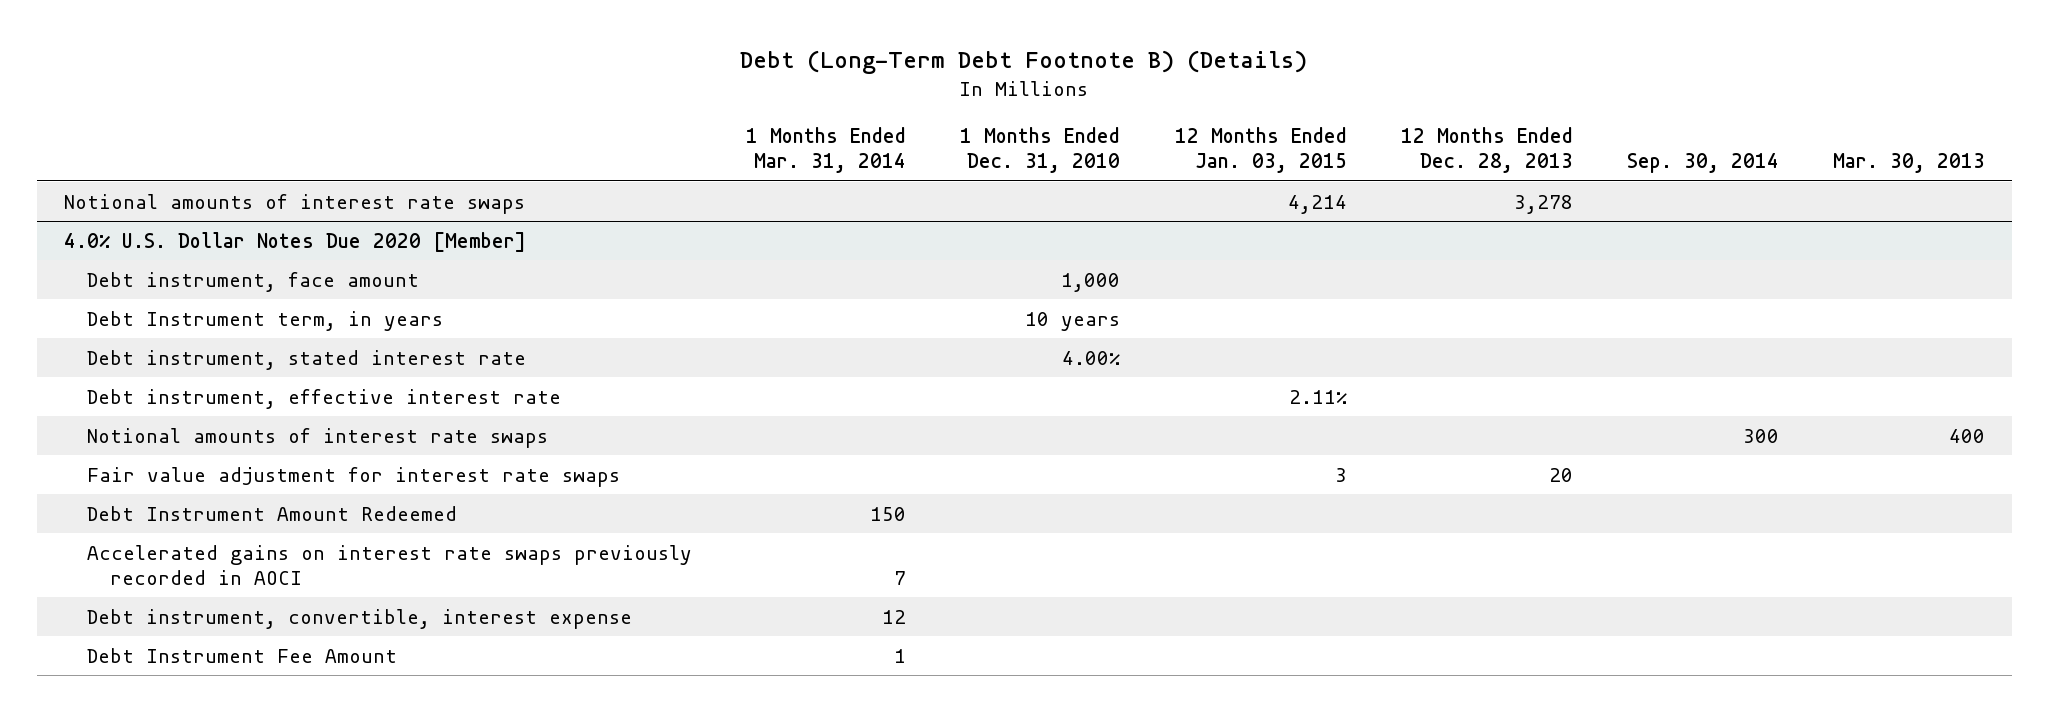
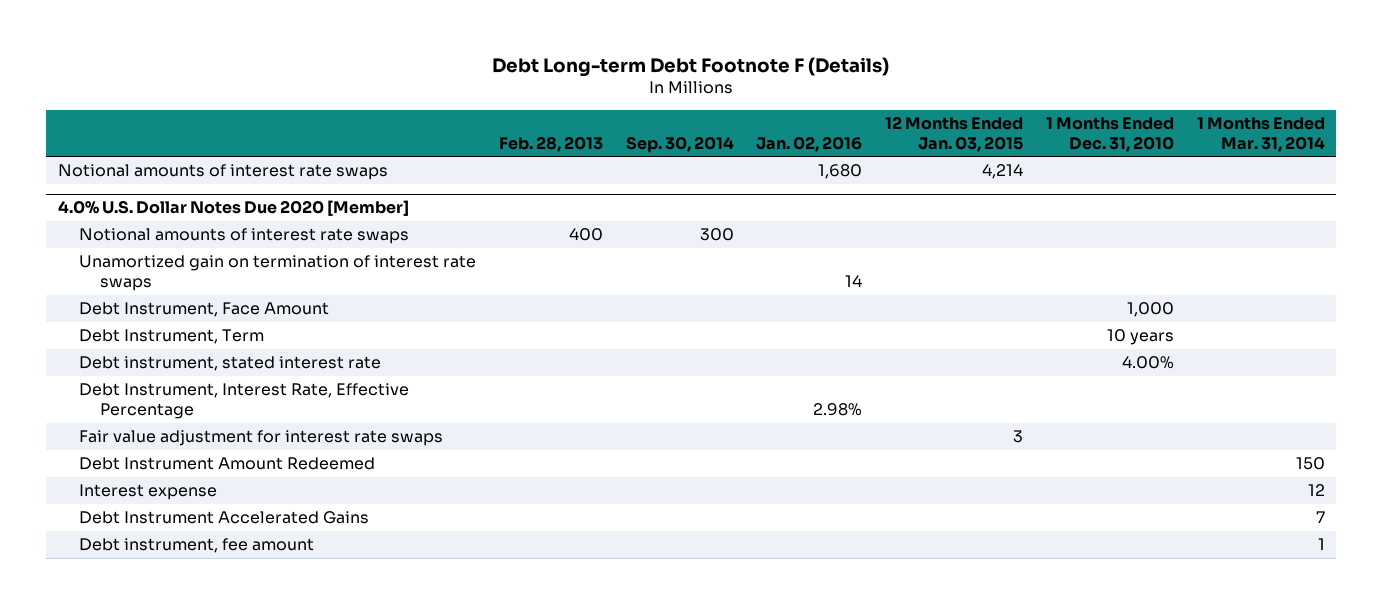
- Debt (Long-Term Debt Footnote B) (Details)
+ Debt Long-term Debt Footnote F (Details)
- | 1 Months Ended Mar. 31, 2014 | 1 Months Ended Dec. 31, 2010 | 12 Months Ended Jan. 03, 2015 | 12 Months Ended Dec. 28, 2013 | Sep. 30, 2014 | Mar. 30, 2013
+ | Feb. 28, 2013 | Sep. 30, 2014 | Jan. 02, 2016 | 12 Months Ended Jan. 03, 2015 | 1 Months Ended Dec. 31, 2010 | 1 Months Ended Mar. 31, 2014
@ 4.0% U.S. Dollar Notes Due 2020 [Member]
- Debt instrument, face amount | | 1,000 | | | |
- Debt Instrument term, in years | | 10 years | | | |
- Debt instrument, effective interest rate | | | 2.11% | | |
+ Unamortized gain on termination of interest rate swaps | | | 14 | | |
+ Debt Instrument, Face Amount | | | | | 1,000 |
+ Debt Instrument, Term | | | | | 10 years |
moved down: Debt instrument, stated interest rate | | | | | 4.00% |
+ Debt Instrument, Interest Rate, Effective Percentage | | | 2.98% | | |
- Accelerated gains on interest rate swaps previously recorded in AOCI | 7 | | | | |
- Debt instrument, convertible, interest expense | 12 | | | | |
- Debt Instrument Fee Amount | 1 | | | | |
+ Interest expense | | | | | | 12
+ Debt Instrument Accelerated Gains | | | | | | 7
+ Debt instrument, fee amount | | | | | | 1

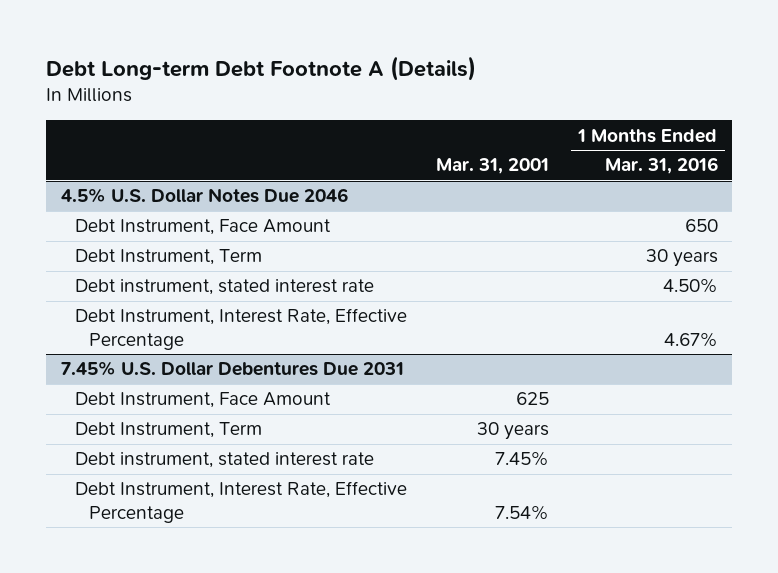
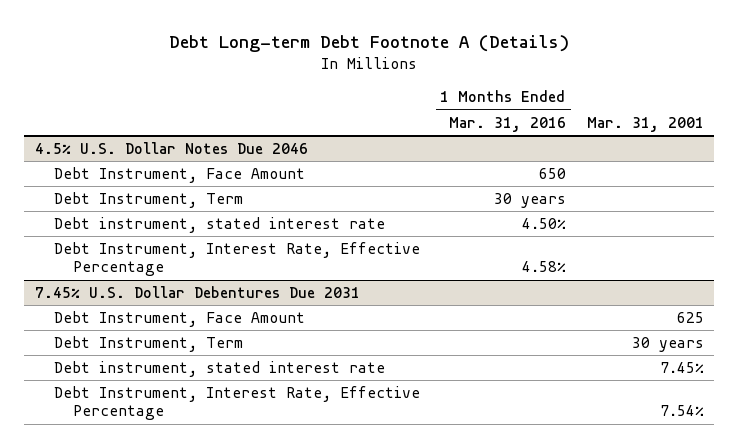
- | Mar. 31, 2001 | 1 Months Ended Mar. 31, 2016
+ | 1 Months Ended Mar. 31, 2016 | Mar. 31, 2001
@ 4.5% U.S. Dollar Notes Due 2046
- Debt Instrument, Interest Rate, Effective Percentage | | 4.67%
+ Debt Instrument, Interest Rate, Effective Percentage | 4.58% |

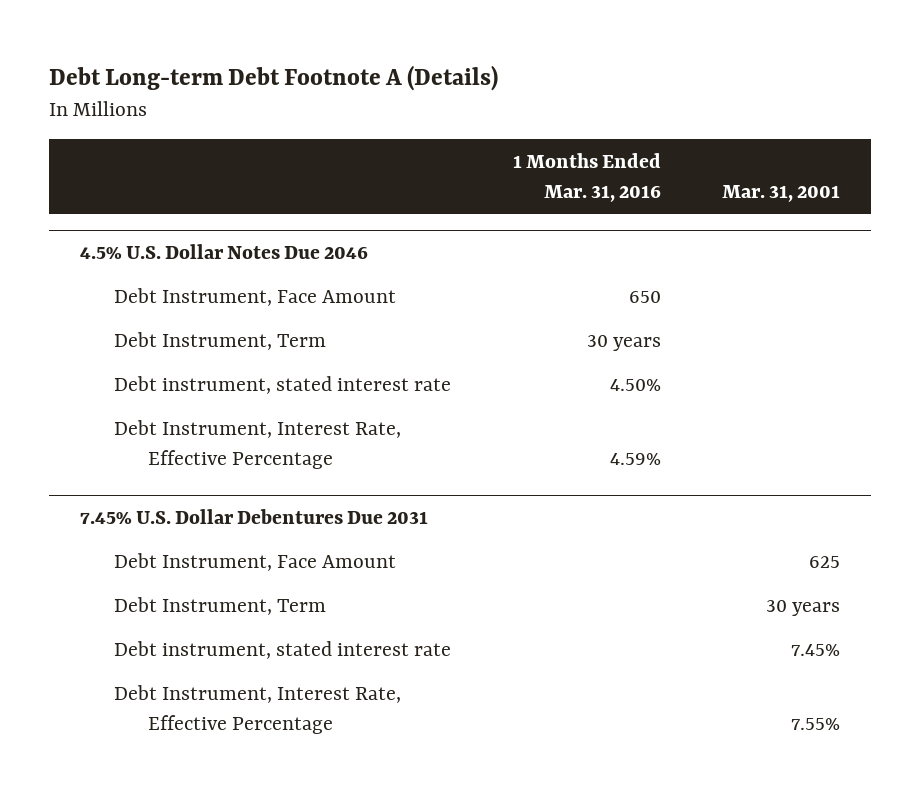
@ 4.5% U.S. Dollar Notes Due 2046
- Debt Instrument, Interest Rate, Effective Percentage | 4.58% |
+ Debt Instrument, Interest Rate, Effective Percentage | 4.59% |
@ 7.45% U.S. Dollar Debentures Due 2031
- Debt Instrument, Interest Rate, Effective Percentage | | 7.54%
+ Debt Instrument, Interest Rate, Effective Percentage | | 7.55%

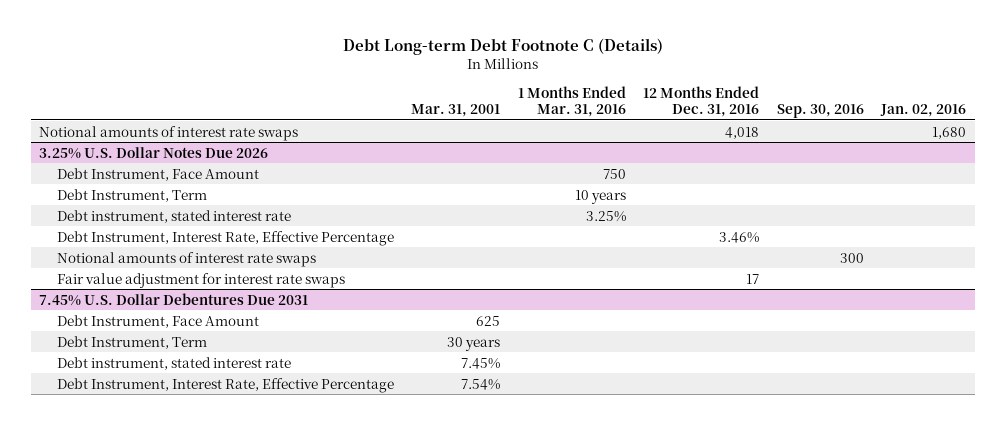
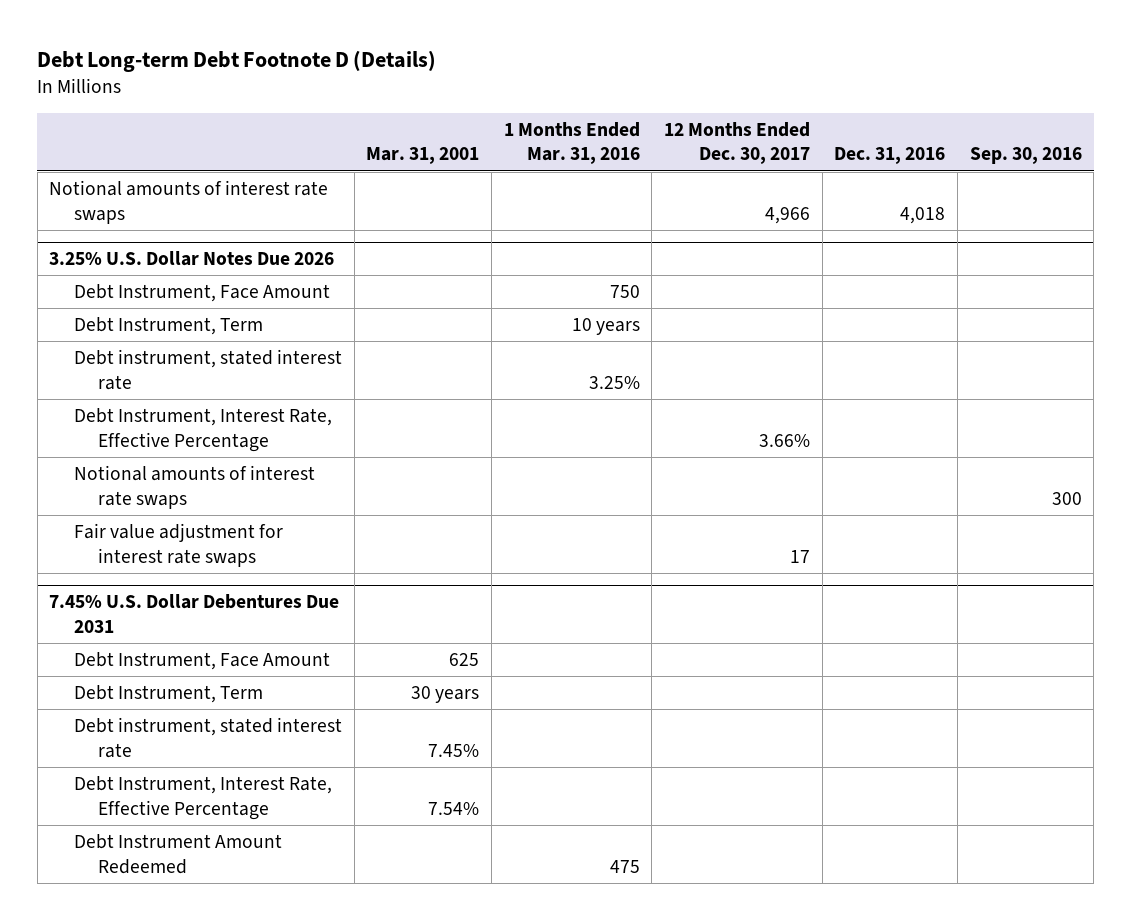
- Debt Long-term Debt Footnote C (Details)
+ Debt Long-term Debt Footnote D (Details)
- | Mar. 31, 2001 | 1 Months Ended Mar. 31, 2016 | 12 Months Ended Dec. 31, 2016 | Sep. 30, 2016 | Jan. 02, 2016
+ | Mar. 31, 2001 | 1 Months Ended Mar. 31, 2016 | 12 Months Ended Dec. 30, 2017 | Dec. 31, 2016 | Sep. 30, 2016
@ 7.45% U.S. Dollar Debentures Due 2031
+ Debt Instrument Amount Redeemed | | 475 | | |

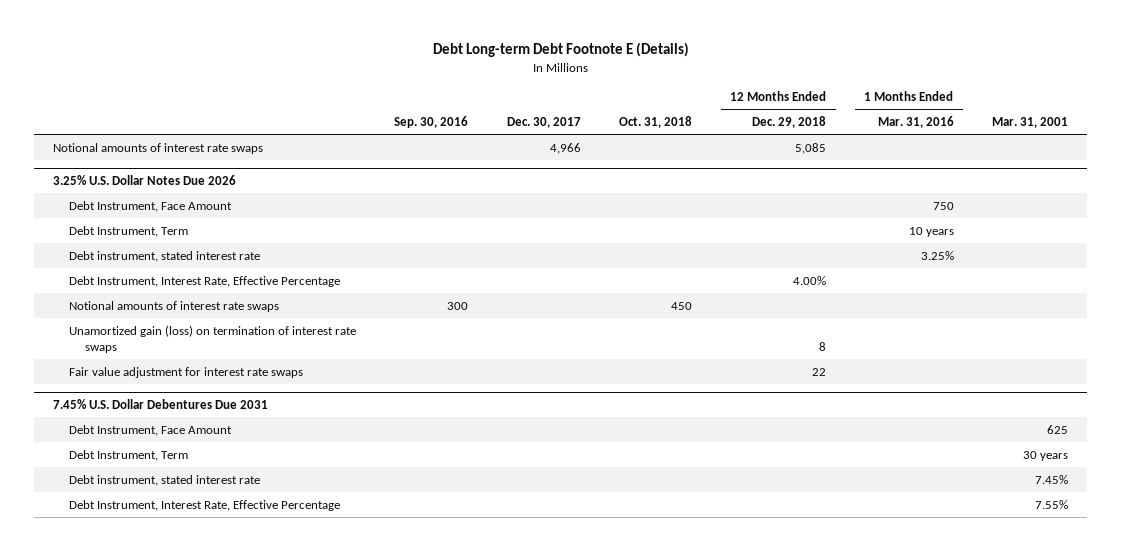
- Debt Long-term Debt Footnote D (Details)
+ Debt Long-term Debt Footnote E (Details)
- | Mar. 31, 2001 | 1 Months Ended Mar. 31, 2016 | 12 Months Ended Dec. 30, 2017 | Dec. 31, 2016 | Sep. 30, 2016
+ | Sep. 30, 2016 | Dec. 30, 2017 | Oct. 31, 2018 | 12 Months Ended Dec. 29, 2018 | 1 Months Ended Mar. 31, 2016 | Mar. 31, 2001
@ 3.25% U.S. Dollar Notes Due 2026
+ Unamortized gain (loss) on termination of interest rate swaps | | | | 8 | |
@ 7.45% U.S. Dollar Debentures Due 2031
- Debt Instrument, Interest Rate, Effective Percentage | 7.54% | | | |
- Debt Instrument Amount Redeemed | | 475 | | |
+ Debt Instrument, Interest Rate, Effective Percentage | | | | | | 7.55%

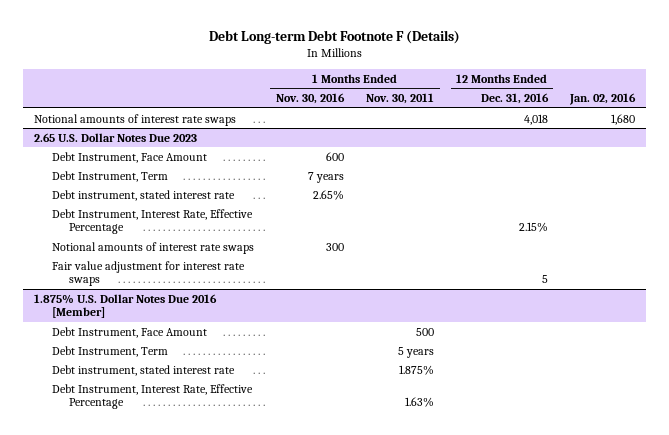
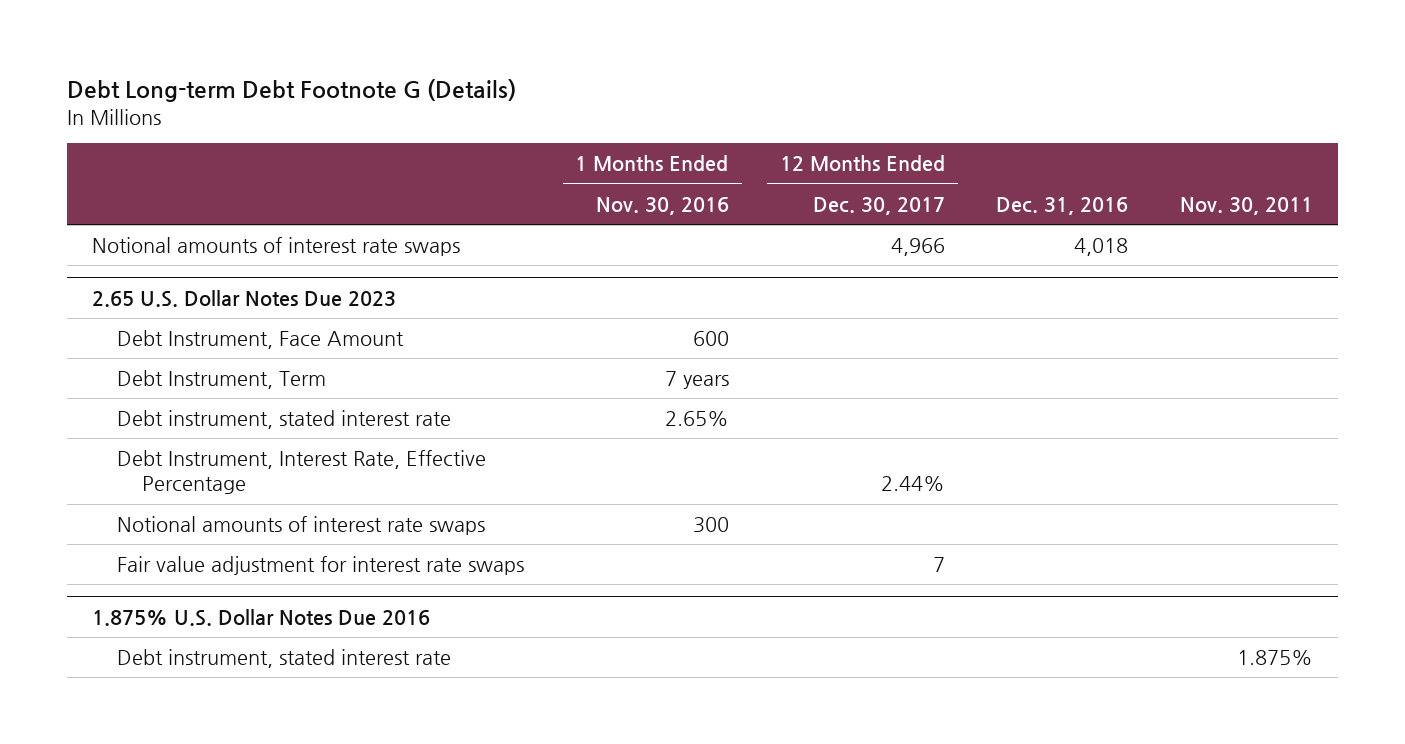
- Debt Long-term Debt Footnote F (Details)
+ Debt Long-term Debt Footnote G (Details)
- | 1 Months Ended Nov. 30, 2016 | 1 Months Ended Nov. 30, 2011 | 12 Months Ended Dec. 31, 2016 | Jan. 02, 2016
+ | 1 Months Ended Nov. 30, 2016 | 12 Months Ended Dec. 30, 2017 | Dec. 31, 2016 | Nov. 30, 2011
- 1.875% U.S. Dollar Notes Due 2016 [Member]
- Debt Instrument, Face Amount | | 500 | |
- Debt Instrument, Term | | 5 years | |
+ 1.875% U.S. Dollar Notes Due 2016
- Debt Instrument, Interest Rate, Effective Percentage | | 1.63% | |

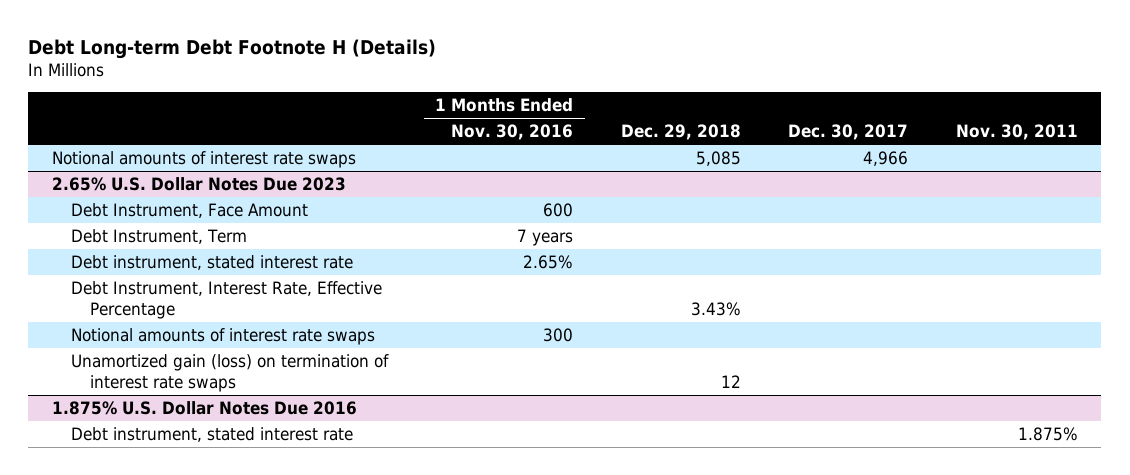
- Debt Long-term Debt Footnote G (Details)
+ Debt Long-term Debt Footnote H (Details)
- | 1 Months Ended Nov. 30, 2016 | 12 Months Ended Dec. 30, 2017 | Dec. 31, 2016 | Nov. 30, 2011
+ | 1 Months Ended Nov. 30, 2016 | Dec. 29, 2018 | Dec. 30, 2017 | Nov. 30, 2011
- 2.65 U.S. Dollar Notes Due 2023
+ 2.65% U.S. Dollar Notes Due 2023
- Fair value adjustment for interest rate swaps | | 7 | |
+ Unamortized gain (loss) on termination of interest rate swaps | | 12 | |

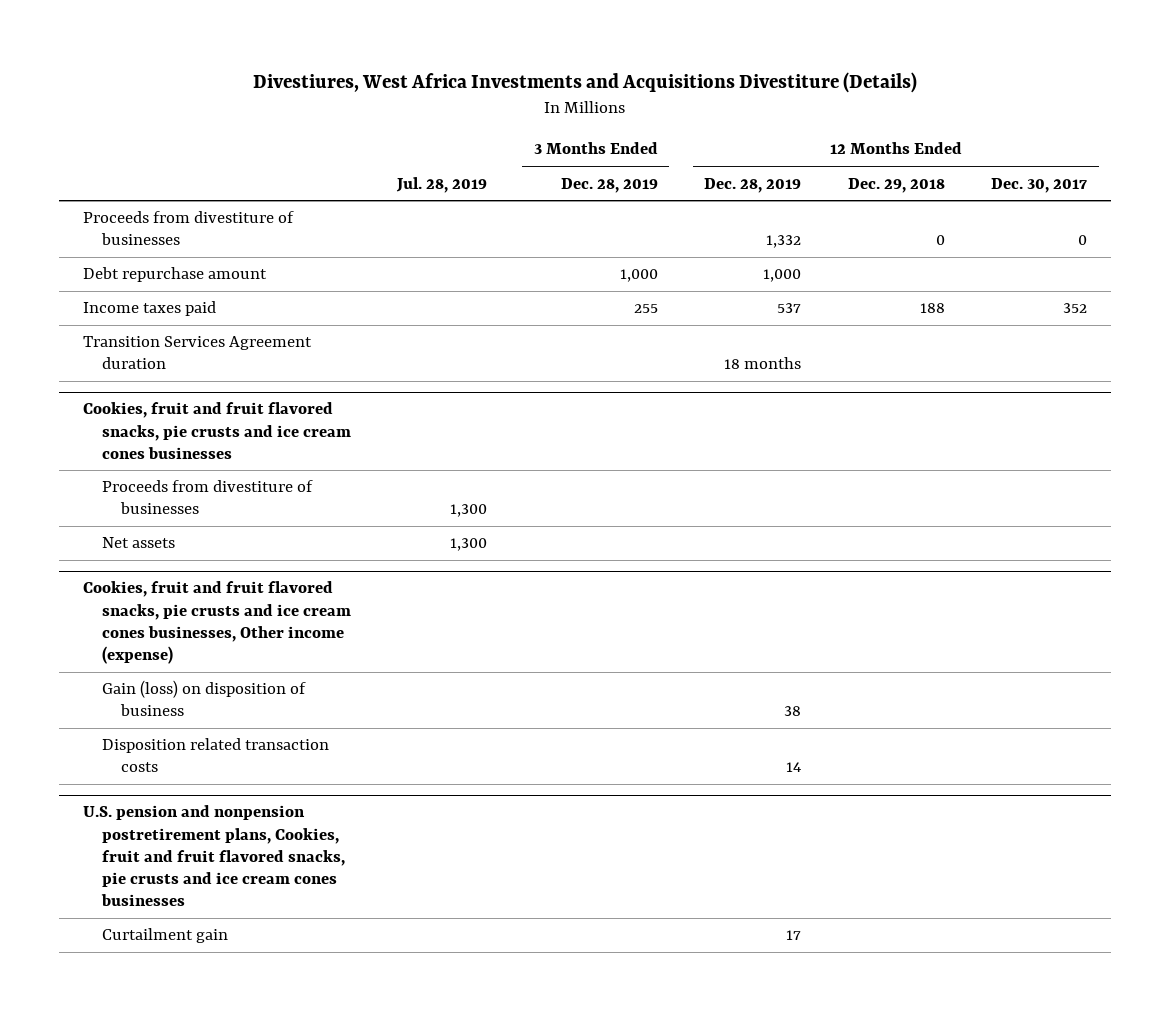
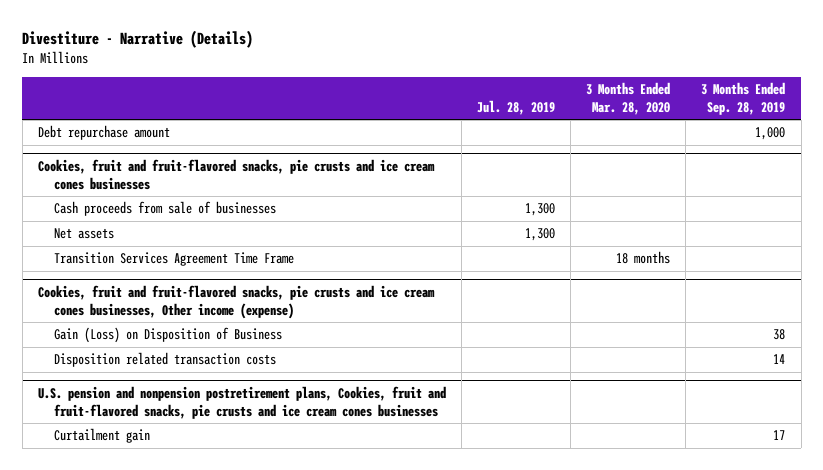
- Divestiures, West Africa Investments and Acquisitions Divestiture (Details)
+ Divestiture - Narrative (Details)
- | Jul. 28, 2019 | 3 Months Ended Dec. 28, 2019 | 12 Months Ended Dec. 28, 2019 | 12 Months Ended Dec. 29, 2018 | 12 Months Ended Dec. 30, 2017
+ | Jul. 28, 2019 | 3 Months Ended Mar. 28, 2020 | 3 Months Ended Sep. 28, 2019
- Proceeds from divestiture of businesses | | | 1,332 | 0 | 0
- Income taxes paid | | 255 | 537 | 188 | 352
- Transition Services Agreement duration | | | 18 months | |
- Cookies, fruit and fruit flavored snacks, pie crusts and ice cream cones businesses
- Proceeds from divestiture of businesses | 1,300 | | | |
+ Cookies, fruit and fruit-flavored snacks, pie crusts and ice cream cones businesses
+ Cash proceeds from sale of businesses | 1,300 | |
- Cookies, fruit and fruit flavored snacks, pie crusts and ice cream cones businesses, Other income (expense)
- Gain (loss) on disposition of business | | | 38 | |
+ Transition Services Agreement Time Frame | | 18 months |
+ Cookies, fruit and fruit-flavored snacks, pie crusts and ice cream cones businesses, Other income (expense)
+ Gain (Loss) on Disposition of Business | | | 38
- U.S. pension and nonpension postretirement plans, Cookies, fruit and fruit flavored snacks, pie crusts and ice cream cones businesses
+ U.S. pension and nonpension postretirement plans, Cookies, fruit and fruit-flavored snacks, pie crusts and ice cream cones businesses

